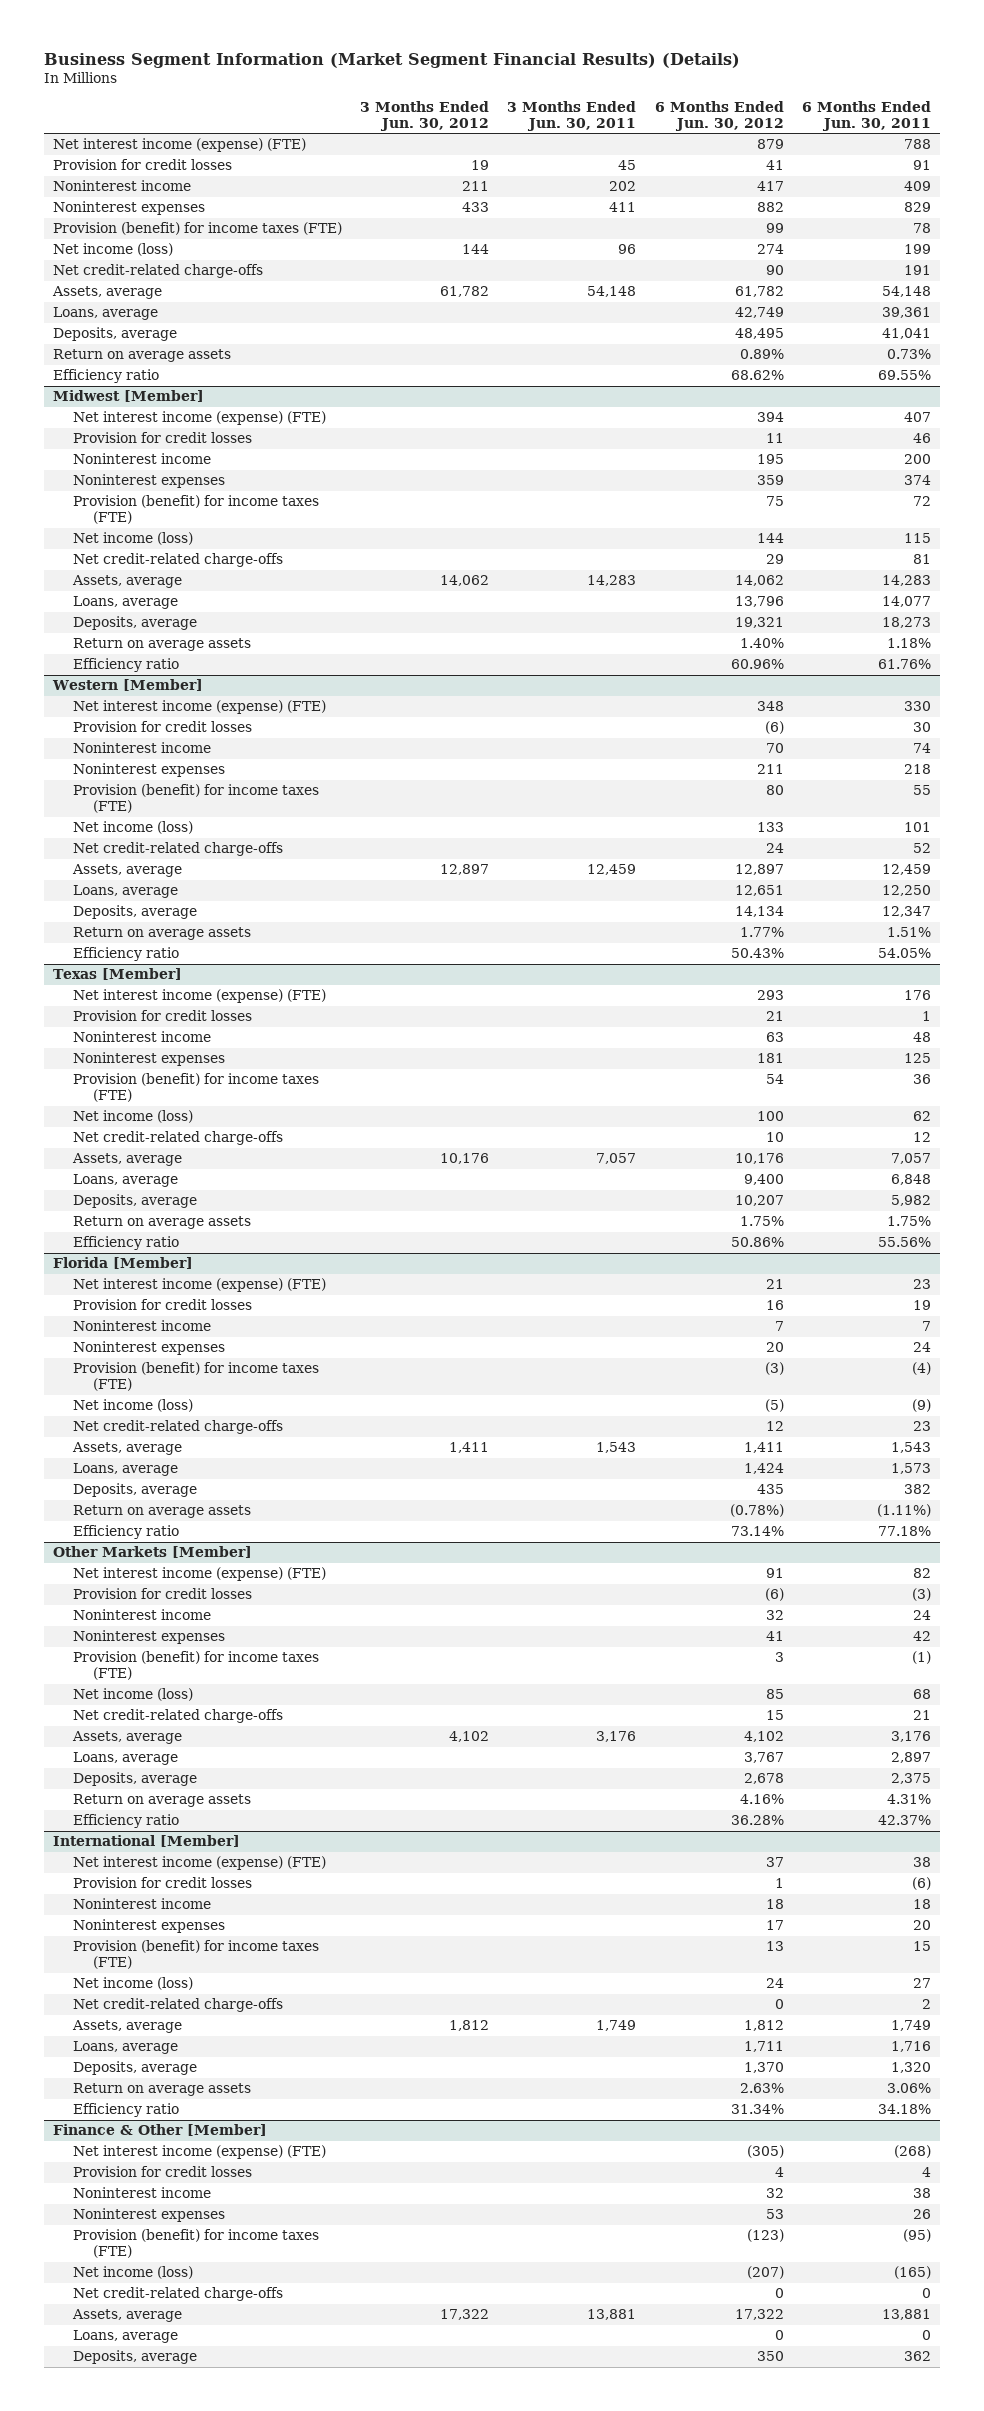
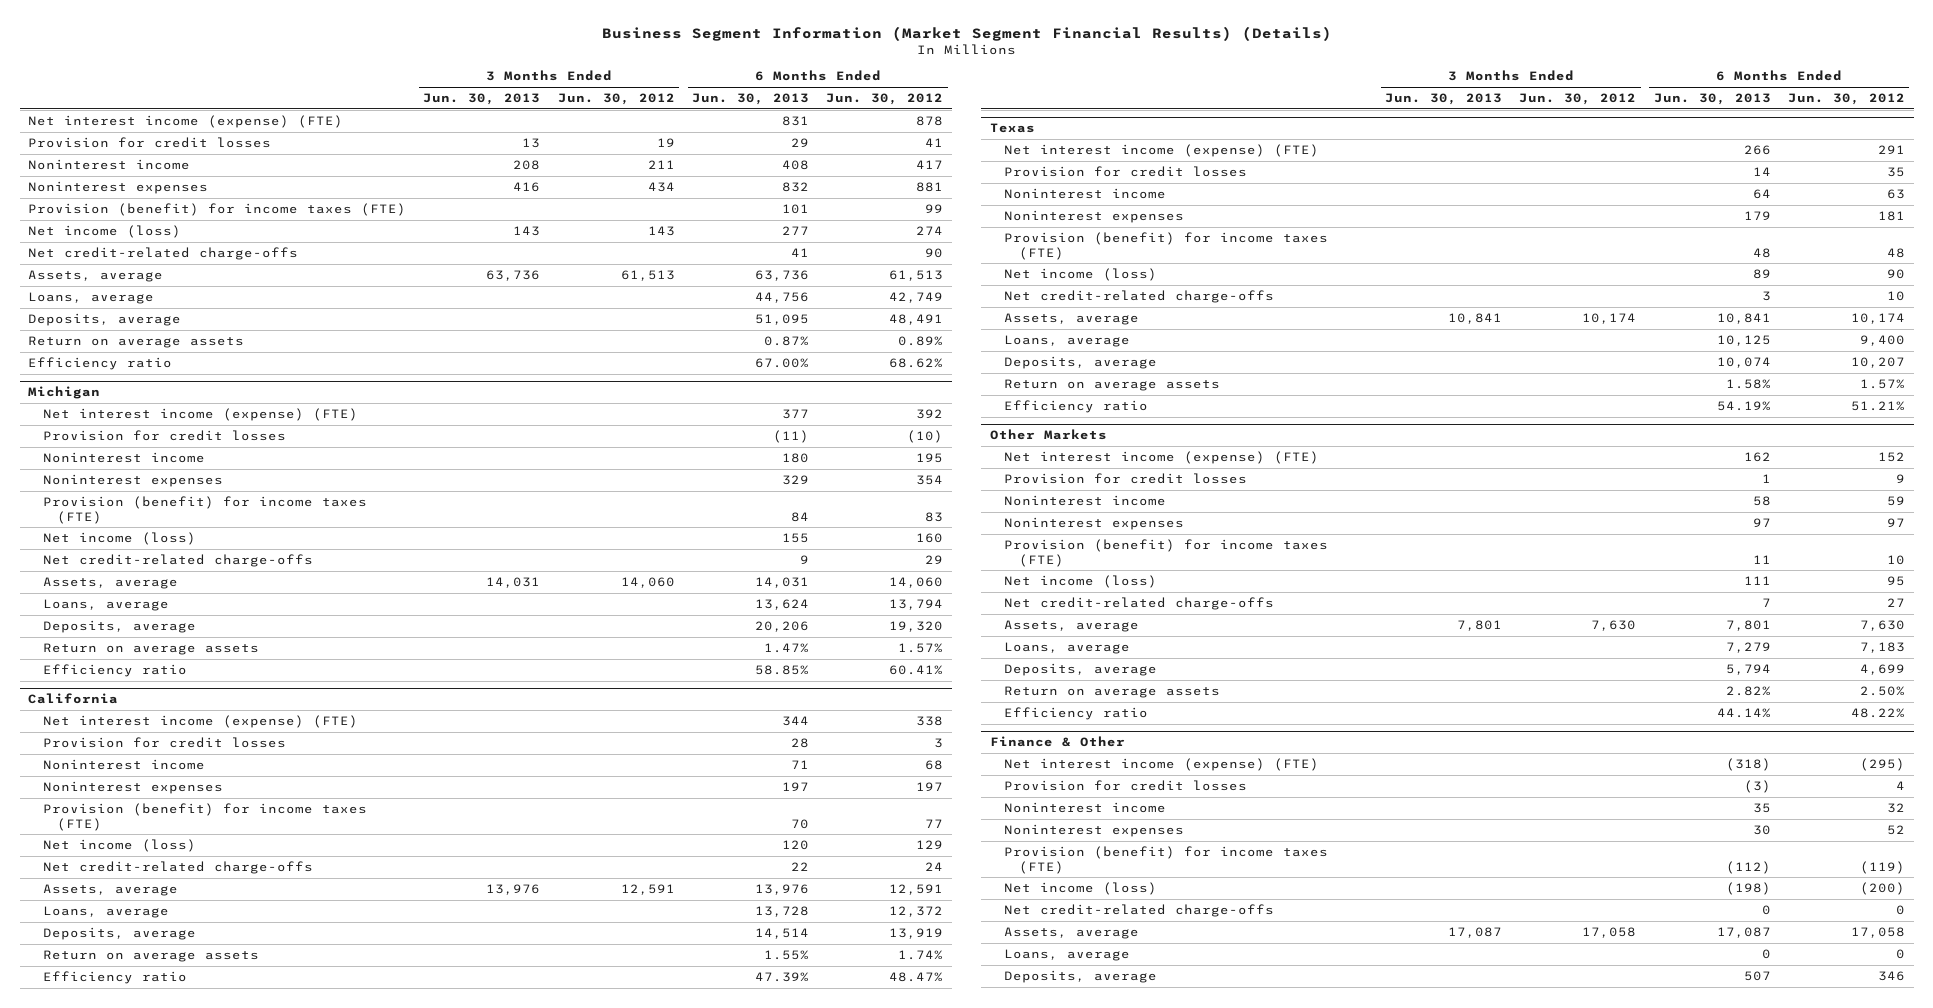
- | 3 Months Ended Jun. 30, 2012 | 3 Months Ended Jun. 30, 2011 | 6 Months Ended Jun. 30, 2012 | 6 Months Ended Jun. 30, 2011
+ | 3 Months Ended Jun. 30, 2013 | 3 Months Ended Jun. 30, 2012 | 6 Months Ended Jun. 30, 2013 | 6 Months Ended Jun. 30, 2012
- Net interest income (expense) (FTE) | | | 879 | 788
+ Net interest income (expense) (FTE) | | | 831 | 878
- Noninterest expenses | 433 | 411 | 882 | 829
+ Noninterest expenses | 416 | 434 | 832 | 881
- Net income (loss) | 144 | 96 | 274 | 199
+ Net income (loss) | 143 | 143 | 277 | 274
- Assets, average | 61,782 | 54,148 | 61,782 | 54,148
+ Assets, average | 63,736 | 61,513 | 63,736 | 61,513
- Deposits, average | | | 48,495 | 41,041
+ Deposits, average | | | 51,095 | 48,491
- Midwest [Member]
- Net interest income (expense) (FTE) | | | 394 | 407
- Provision for credit losses | | | 11 | 46
+ Michigan
+ Net interest income (expense) (FTE) | | | 377 | 392
+ Provision for credit losses | | | (11) | (10)
- Noninterest expenses | | | 359 | 374
- Provision (benefit) for income taxes (FTE) | | | 75 | 72
- Net income (loss) | | | 144 | 115
+ Noninterest expenses | | | 329 | 354
+ Provision (benefit) for income taxes (FTE) | | | 84 | 83
+ Net income (loss) | | | 155 | 160
- Assets, average | 14,062 | 14,283 | 14,062 | 14,283
- Loans, average | | | 13,796 | 14,077
- Deposits, average | | | 19,321 | 18,273
- Return on average assets | | | 1.40% | 1.18%
- Efficiency ratio | | | 60.96% | 61.76%
- Western [Member]
- Net interest income (expense) (FTE) | | | 348 | 330
- Provision for credit losses | | | (6) | 30
- Noninterest income | | | 70 | 74
- Noninterest expenses | | | 211 | 218
- Provision (benefit) for income taxes (FTE) | | | 80 | 55
- Net income (loss) | | | 133 | 101
+ Assets, average | 14,031 | 14,060 | 14,031 | 14,060
+ Loans, average | | | 13,624 | 13,794
+ Deposits, average | | | 20,206 | 19,320
+ Return on average assets | | | 1.47% | 1.57%
+ Efficiency ratio | | | 58.85% | 60.41%
+ California
+ Net interest income (expense) (FTE) | | | 344 | 338
+ Provision for credit losses | | | 28 | 3
+ Noninterest income | | | 71 | 68
+ Noninterest expenses | | | 197 | 197
+ Provision (benefit) for income taxes (FTE) | | | 70 | 77
+ Net income (loss) | | | 120 | 129
- Assets, average | 12,897 | 12,459 | 12,897 | 12,459
- Loans, average | | | 12,651 | 12,250
- Deposits, average | | | 14,134 | 12,347
- Return on average assets | | | 1.77% | 1.51%
- Efficiency ratio | | | 50.43% | 54.05%
- Texas [Member]
- Net interest income (expense) (FTE) | | | 293 | 176
- Provision for credit losses | | | 21 | 1
+ Assets, average | 13,976 | 12,591 | 13,976 | 12,591
+ Loans, average | | | 13,728 | 12,372
+ Deposits, average | | | 14,514 | 13,919
+ Return on average assets | | | 1.55% | 1.74%
+ Efficiency ratio | | | 47.39% | 48.47%
+ Texas
+ Net interest income (expense) (FTE) | | | 266 | 291
+ Provision for credit losses | | | 14 | 35
- Provision (benefit) for income taxes (FTE) | | | 54 | 36
- Net income (loss) | | | 100 | 62
+ Provision (benefit) for income taxes (FTE) | | | 48 | 48
+ Net income (loss) | | | 89 | 90
- Assets, average | 10,176 | 7,057 | 10,176 | 7,057
+ Assets, average | 10,841 | 10,174 | 10,841 | 10,174
- Return on average assets | | | 1.75% | 1.75%
- Efficiency ratio | | | 50.86% | 55.56%
- Florida [Member]
- Net interest income (expense) (FTE) | | | 21 | 23
- Provision for credit losses | | | 16 | 19
- Noninterest income | | | 7 | 7
- Noninterest expenses | | | 20 | 24
- Provision (benefit) for income taxes (FTE) | | | (3) | (4)
- Net income (loss) | | | (5) | (9)
- Net credit-related charge-offs | | | 12 | 23
- Assets, average | 1,411 | 1,543 | 1,411 | 1,543
- Loans, average | | | 1,424 | 1,573
- Deposits, average | | | 435 | 382
- Return on average assets | | | (0.78%) | (1.11%)
- Efficiency ratio | | | 73.14% | 77.18%
- Other Markets [Member]
- Net interest income (expense) (FTE) | | | 91 | 82
- Provision for credit losses | | | (6) | (3)
- Noninterest income | | | 32 | 24
- Noninterest expenses | | | 41 | 42
- Provision (benefit) for income taxes (FTE) | | | 3 | (1)
- Net income (loss) | | | 85 | 68
- Net credit-related charge-offs | | | 15 | 21
- Assets, average | 4,102 | 3,176 | 4,102 | 3,176
- Loans, average | | | 3,767 | 2,897
- Deposits, average | | | 2,678 | 2,375
- Return on average assets | | | 4.16% | 4.31%
- Efficiency ratio | | | 36.28% | 42.37%
- International [Member]
- Net interest income (expense) (FTE) | | | 37 | 38
- Provision for credit losses | | | 1 | (6)
- Noninterest income | | | 18 | 18
- Noninterest expenses | | | 17 | 20
- Provision (benefit) for income taxes (FTE) | | | 13 | 15
- Net income (loss) | | | 24 | 27
- Net credit-related charge-offs | | | 0 | 2
- Assets, average | 1,812 | 1,749 | 1,812 | 1,749
- Loans, average | | | 1,711 | 1,716
- Deposits, average | | | 1,370 | 1,320
- Return on average assets | | | 2.63% | 3.06%
- Efficiency ratio | | | 31.34% | 34.18%
- Finance & Other [Member]
- Net interest income (expense) (FTE) | | | (305) | (268)
+ Return on average assets | | | 1.58% | 1.57%
+ Efficiency ratio | | | 54.19% | 51.21%
+ Other Markets
+ Net interest income (expense) (FTE) | | | 162 | 152
+ Provision for credit losses | | | 1 | 9
+ Noninterest income | | | 58 | 59
+ Noninterest expenses | | | 97 | 97
+ Provision (benefit) for income taxes (FTE) | | | 11 | 10
+ Net income (loss) | | | 111 | 95
+ Net credit-related charge-offs | | | 7 | 27
+ Assets, average | 7,801 | 7,630 | 7,801 | 7,630
+ Loans, average | | | 7,279 | 7,183
+ Deposits, average | | | 5,794 | 4,699
+ Return on average assets | | | 2.82% | 2.50%
+ Efficiency ratio | | | 44.14% | 48.22%
+ Finance & Other
+ Net interest income (expense) (FTE) | | | (318) | (295)
- Noninterest expenses | | | 53 | 26
- Provision (benefit) for income taxes (FTE) | | | (123) | (95)
- Net income (loss) | | | (207) | (165)
+ Noninterest expenses | | | 30 | 52
+ Provision (benefit) for income taxes (FTE) | | | (112) | (119)
+ Net income (loss) | | | (198) | (200)
- Assets, average | 17,322 | 13,881 | 17,322 | 13,881
+ Assets, average | 17,087 | 17,058 | 17,087 | 17,058
- Deposits, average | | | 350 | 362
+ Deposits, average | | | 507 | 346

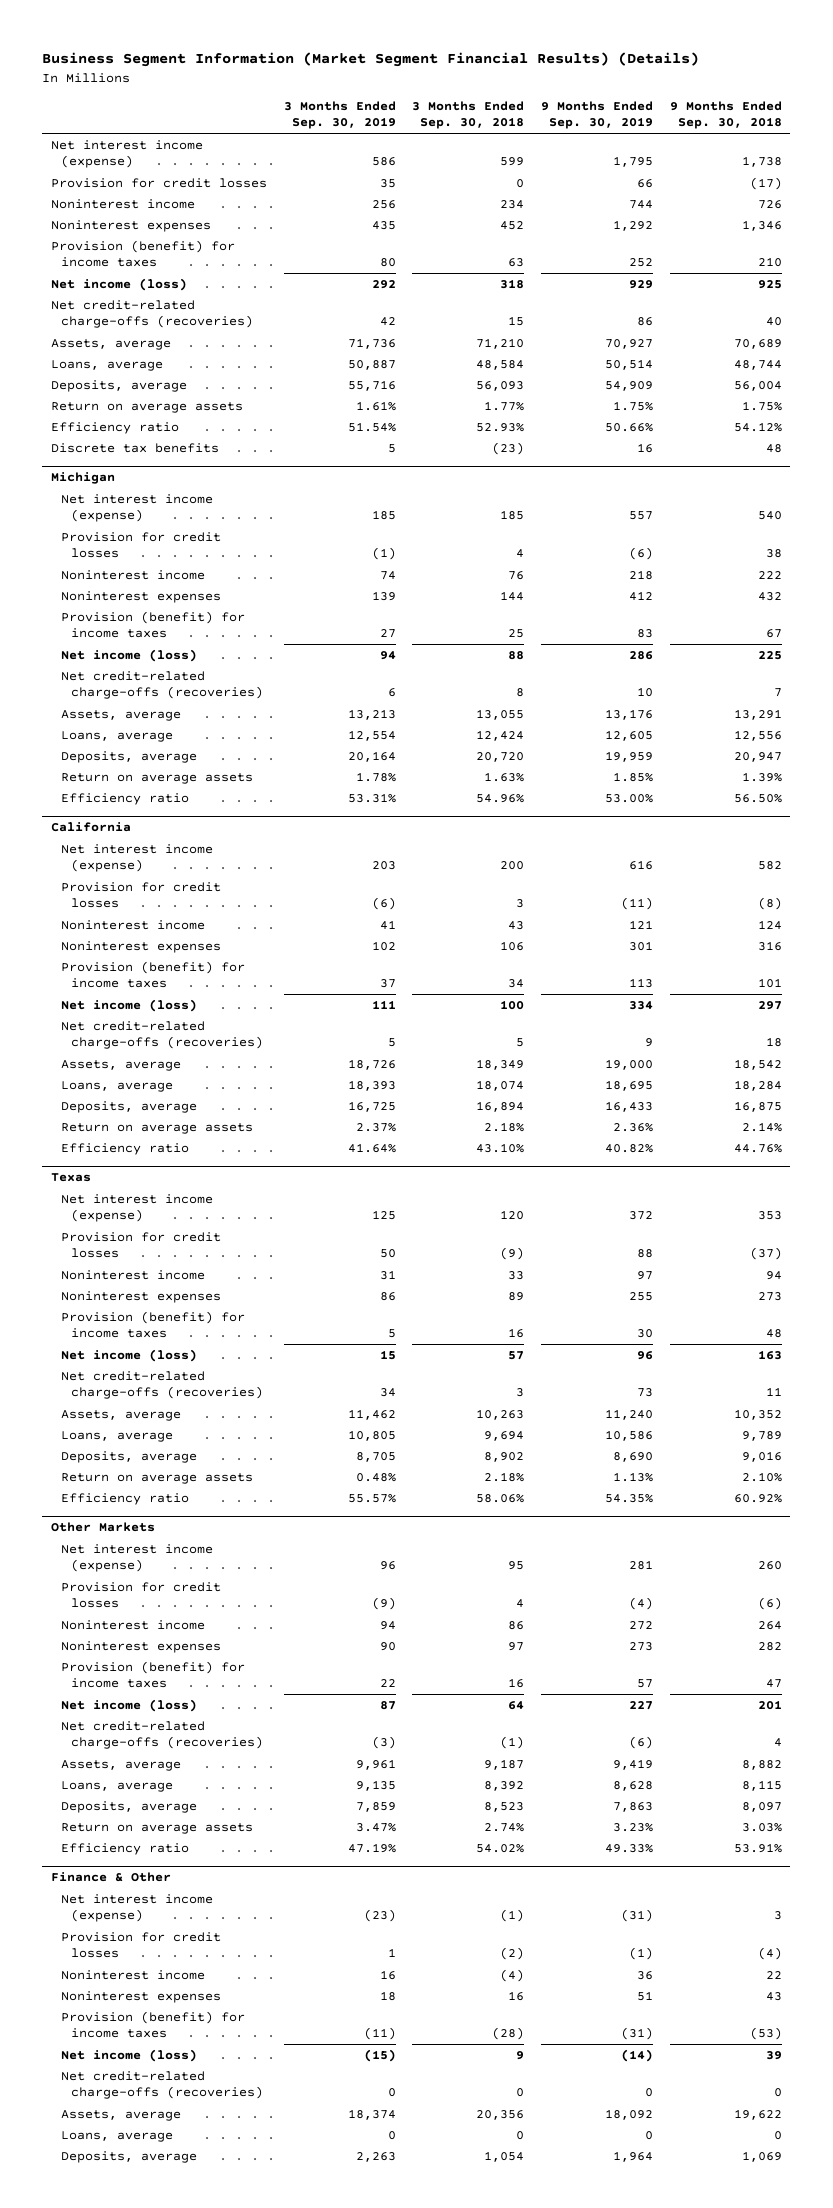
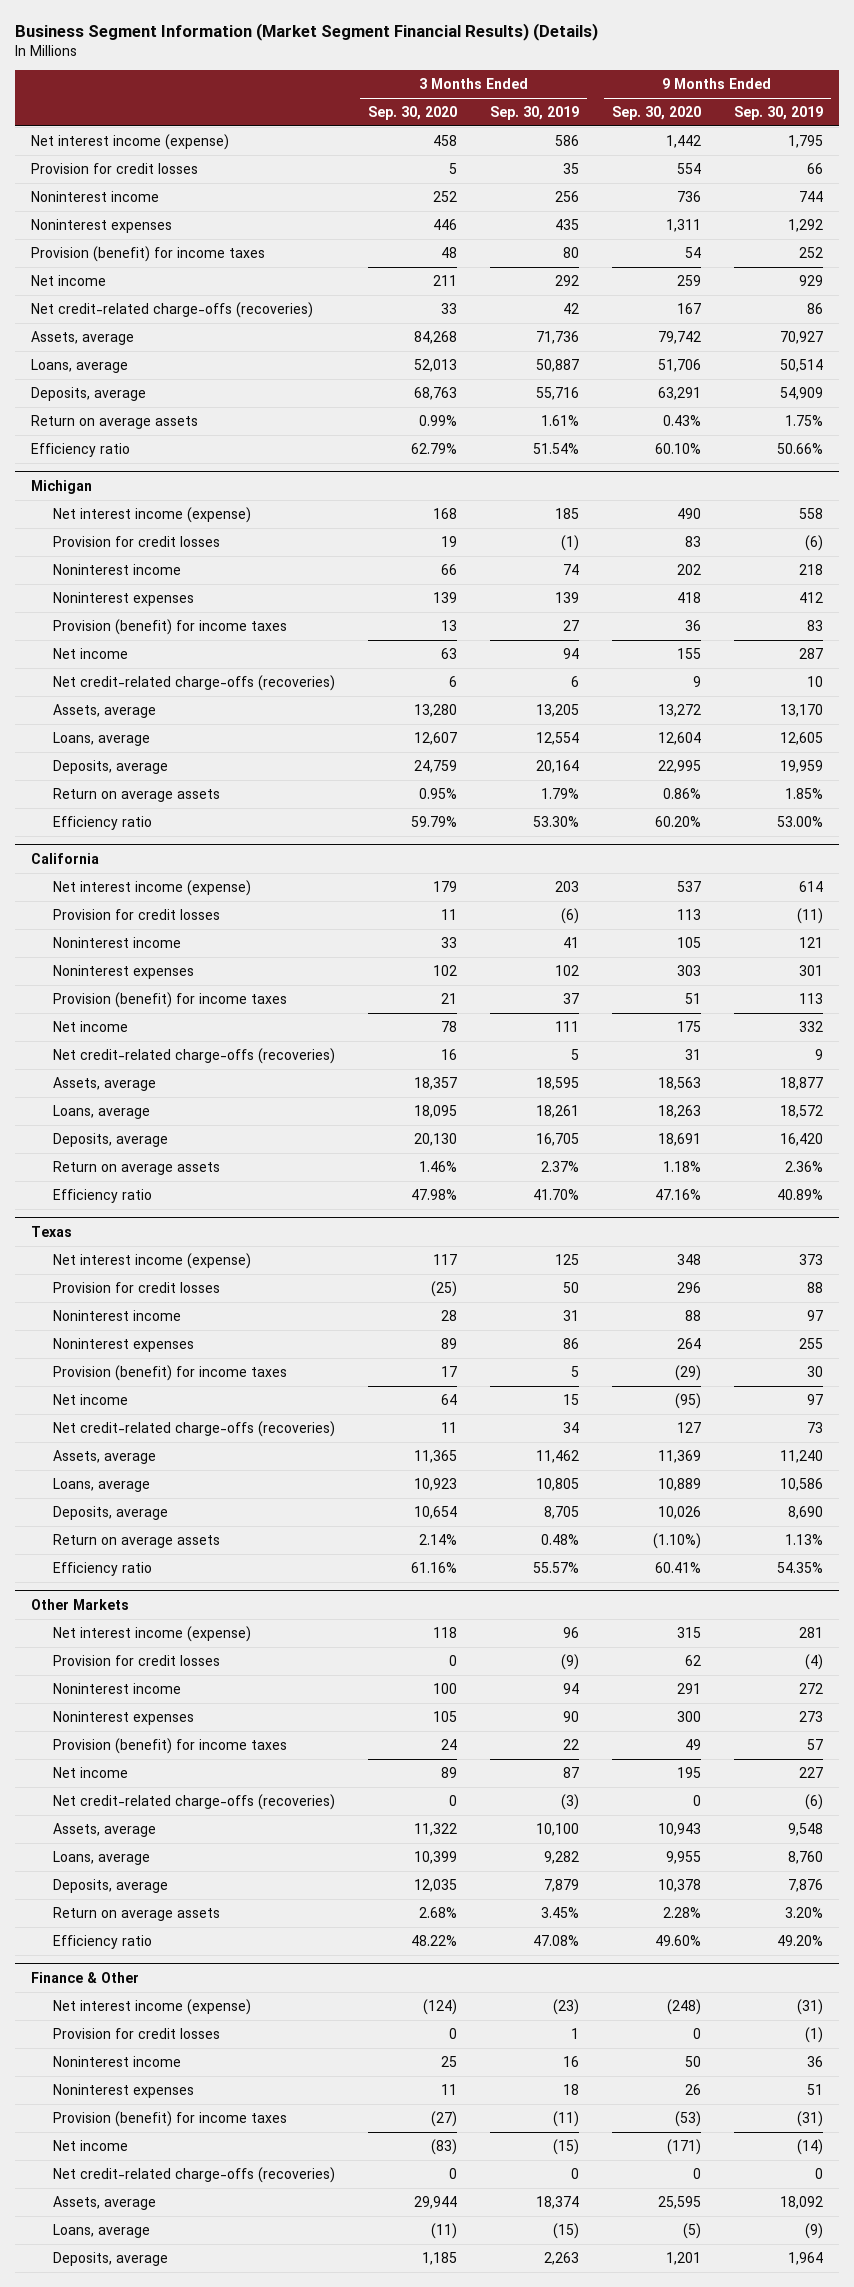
- | 3 Months Ended Sep. 30, 2019 | 3 Months Ended Sep. 30, 2018 | 9 Months Ended Sep. 30, 2019 | 9 Months Ended Sep. 30, 2018
+ | 3 Months Ended Sep. 30, 2020 | 3 Months Ended Sep. 30, 2019 | 9 Months Ended Sep. 30, 2020 | 9 Months Ended Sep. 30, 2019
- Net income (loss) | 292 | 318 | 929 | 925
+ Net income | 211 | 292 | 259 | 929
- Discrete tax benefits | 5 | (23) | 16 | 48
@ Michigan
- Net interest income (expense) | 185 | 185 | 557 | 540
+ Net interest income (expense) | 168 | 185 | 490 | 558
- Net income (loss) | 94 | 88 | 286 | 225
+ Net income | 63 | 94 | 155 | 287
- Assets, average | 13,213 | 13,055 | 13,176 | 13,291
+ Assets, average | 13,280 | 13,205 | 13,272 | 13,170
- Return on average assets | 1.78% | 1.63% | 1.85% | 1.39%
- Efficiency ratio | 53.31% | 54.96% | 53.00% | 56.50%
+ Return on average assets | 0.95% | 1.79% | 0.86% | 1.85%
+ Efficiency ratio | 59.79% | 53.30% | 60.20% | 53.00%
@ California
- Net interest income (expense) | 203 | 200 | 616 | 582
+ Net interest income (expense) | 179 | 203 | 537 | 614
- Net income (loss) | 111 | 100 | 334 | 297
+ Net income | 78 | 111 | 175 | 332
- Assets, average | 18,726 | 18,349 | 19,000 | 18,542
- Loans, average | 18,393 | 18,074 | 18,695 | 18,284
- Deposits, average | 16,725 | 16,894 | 16,433 | 16,875
+ Assets, average | 18,357 | 18,595 | 18,563 | 18,877
+ Loans, average | 18,095 | 18,261 | 18,263 | 18,572
+ Deposits, average | 20,130 | 16,705 | 18,691 | 16,420
- Efficiency ratio | 41.64% | 43.10% | 40.82% | 44.76%
+ Efficiency ratio | 47.98% | 41.70% | 47.16% | 40.89%
@ Texas
- Net interest income (expense) | 125 | 120 | 372 | 353
+ Net interest income (expense) | 117 | 125 | 348 | 373
- Net income (loss) | 15 | 57 | 96 | 163
+ Net income | 64 | 15 | (95) | 97
@ Other Markets
- Net income (loss) | 87 | 64 | 227 | 201
+ Net income | 89 | 87 | 195 | 227
- Assets, average | 9,961 | 9,187 | 9,419 | 8,882
- Loans, average | 9,135 | 8,392 | 8,628 | 8,115
- Deposits, average | 7,859 | 8,523 | 7,863 | 8,097
- Return on average assets | 3.47% | 2.74% | 3.23% | 3.03%
- Efficiency ratio | 47.19% | 54.02% | 49.33% | 53.91%
+ Assets, average | 11,322 | 10,100 | 10,943 | 9,548
+ Loans, average | 10,399 | 9,282 | 9,955 | 8,760
+ Deposits, average | 12,035 | 7,879 | 10,378 | 7,876
+ Return on average assets | 2.68% | 3.45% | 2.28% | 3.20%
+ Efficiency ratio | 48.22% | 47.08% | 49.60% | 49.20%
@ Finance & Other
- Net income (loss) | (15) | 9 | (14) | 39
+ Net income | (83) | (15) | (171) | (14)
- Loans, average | 0 | 0 | 0 | 0
+ Loans, average | (11) | (15) | (5) | (9)

